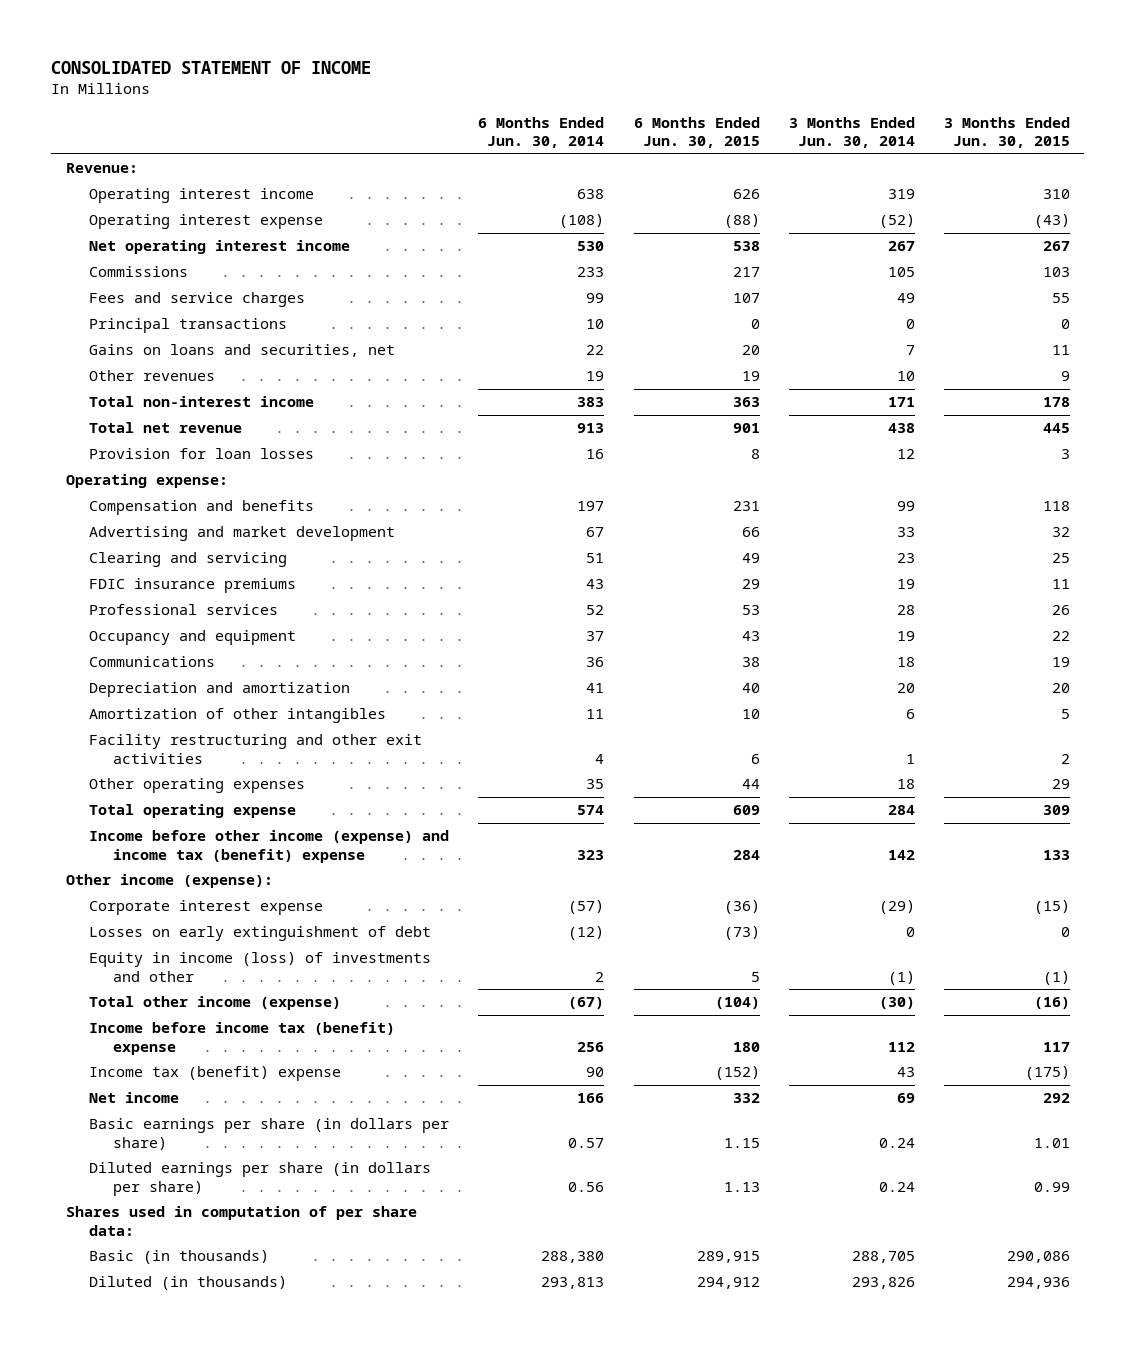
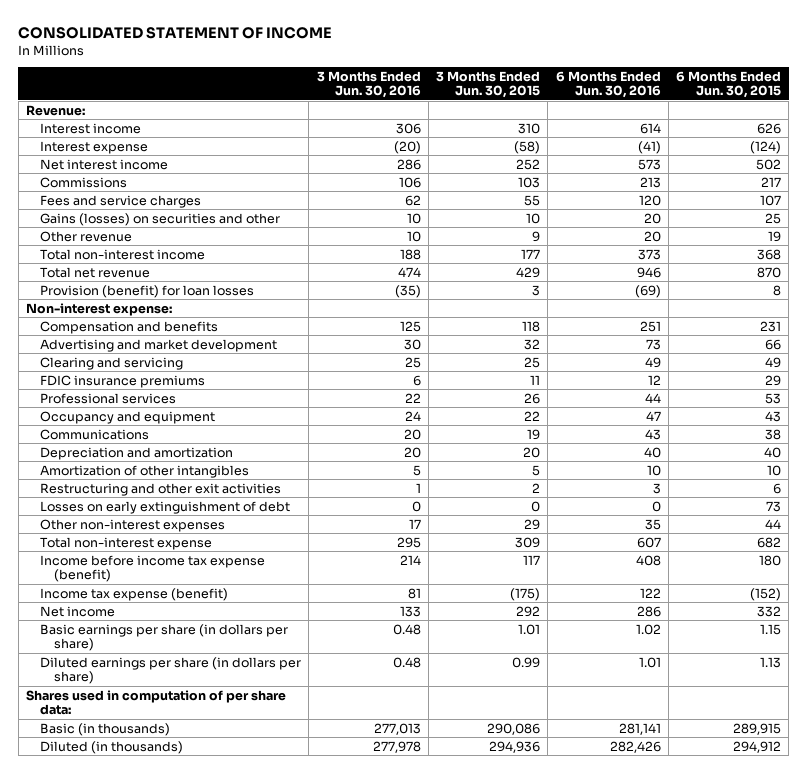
- | 6 Months Ended Jun. 30, 2014 | 6 Months Ended Jun. 30, 2015 | 3 Months Ended Jun. 30, 2014 | 3 Months Ended Jun. 30, 2015
+ | 3 Months Ended Jun. 30, 2016 | 3 Months Ended Jun. 30, 2015 | 6 Months Ended Jun. 30, 2016 | 6 Months Ended Jun. 30, 2015
- Operating interest income | 638 | 626 | 319 | 310
- Operating interest expense | (108) | (88) | (52) | (43)
- Net operating interest income | 530 | 538 | 267 | 267
+ Interest income | 306 | 310 | 614 | 626
+ Interest expense | (20) | (58) | (41) | (124)
+ Net interest income | 286 | 252 | 573 | 502
- Principal transactions | 10 | 0 | 0 | 0
- Gains on loans and securities, net | 22 | 20 | 7 | 11
- Other revenues | 19 | 19 | 10 | 9
- Total non-interest income | 383 | 363 | 171 | 178
- Total net revenue | 913 | 901 | 438 | 445
- Provision for loan losses | 16 | 8 | 12 | 3
- Operating expense:
+ Gains (losses) on securities and other | 10 | 10 | 20 | 25
+ Other revenue | 10 | 9 | 20 | 19
+ Total non-interest income | 188 | 177 | 373 | 368
+ Total net revenue | 474 | 429 | 946 | 870
+ Provision (benefit) for loan losses | (35) | 3 | (69) | 8
+ Non-interest expense:
- Facility restructuring and other exit activities | 4 | 6 | 1 | 2
- Other operating expenses | 35 | 44 | 18 | 29
- Total operating expense | 574 | 609 | 284 | 309
- Income before other income (expense) and income tax (benefit) expense | 323 | 284 | 142 | 133
- Other income (expense):
- Corporate interest expense | (57) | (36) | (29) | (15)
- Losses on early extinguishment of debt | (12) | (73) | 0 | 0
- Equity in income (loss) of investments and other | 2 | 5 | (1) | (1)
- Total other income (expense) | (67) | (104) | (30) | (16)
- Income before income tax (benefit) expense | 256 | 180 | 112 | 117
- Income tax (benefit) expense | 90 | (152) | 43 | (175)
+ Restructuring and other exit activities | 1 | 2 | 3 | 6
+ Losses on early extinguishment of debt | 0 | 0 | 0 | 73
+ Other non-interest expenses | 17 | 29 | 35 | 44
+ Total non-interest expense | 295 | 309 | 607 | 682
+ Income before income tax expense (benefit) | 214 | 117 | 408 | 180
+ Income tax expense (benefit) | 81 | (175) | 122 | (152)

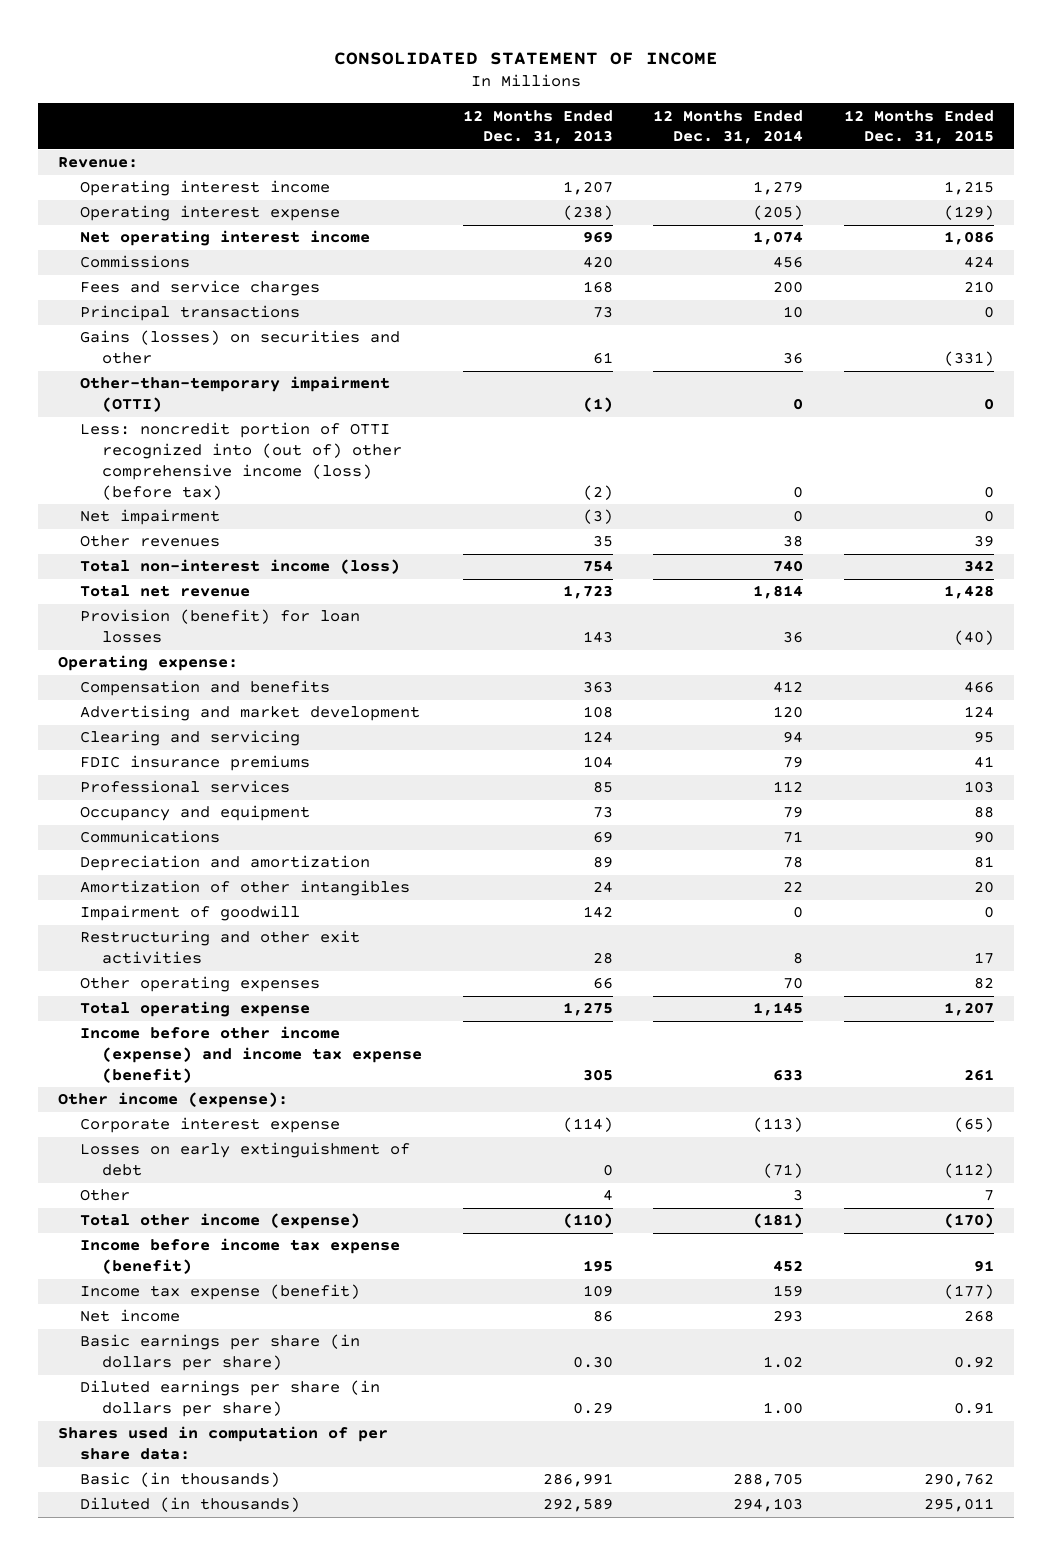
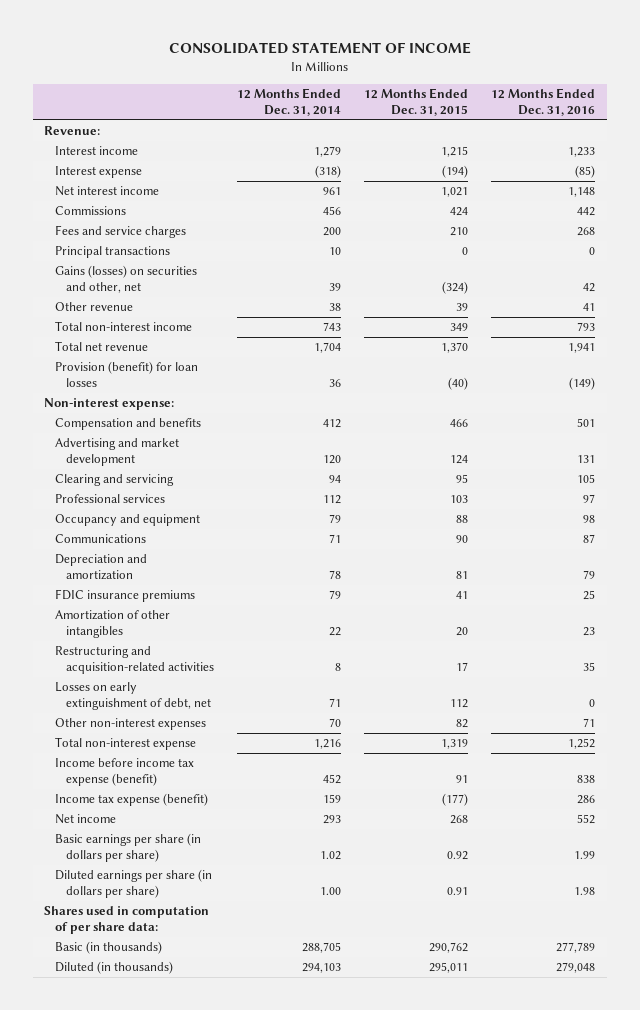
- | 12 Months Ended Dec. 31, 2013 | 12 Months Ended Dec. 31, 2014 | 12 Months Ended Dec. 31, 2015
+ | 12 Months Ended Dec. 31, 2014 | 12 Months Ended Dec. 31, 2015 | 12 Months Ended Dec. 31, 2016
- Operating interest income | 1,207 | 1,279 | 1,215
- Operating interest expense | (238) | (205) | (129)
- Net operating interest income | 969 | 1,074 | 1,086
+ Interest income | 1,279 | 1,215 | 1,233
+ Interest expense | (318) | (194) | (85)
+ Net interest income | 961 | 1,021 | 1,148
- Gains (losses) on securities and other | 61 | 36 | (331)
- Other-than-temporary impairment (OTTI) | (1) | 0 | 0
- Less: noncredit portion of OTTI recognized into (out of) other comprehensive income (loss) (before tax) | (2) | 0 | 0
- Net impairment | (3) | 0 | 0
- Other revenues | 35 | 38 | 39
- Total non-interest income (loss) | 754 | 740 | 342
- Total net revenue | 1,723 | 1,814 | 1,428
+ Gains (losses) on securities and other, net | 39 | (324) | 42
+ Other revenue | 38 | 39 | 41
+ Total non-interest income | 743 | 349 | 793
+ Total net revenue | 1,704 | 1,370 | 1,941
- Operating expense:
+ Non-interest expense:
moved down: FDIC insurance premiums | 79 | 41 | 25
- Impairment of goodwill | 142 | 0 | 0
- Restructuring and other exit activities | 28 | 8 | 17
- Other operating expenses | 66 | 70 | 82
- Total operating expense | 1,275 | 1,145 | 1,207
- Income before other income (expense) and income tax expense (benefit) | 305 | 633 | 261
- Other income (expense):
- Corporate interest expense | (114) | (113) | (65)
- Losses on early extinguishment of debt | 0 | (71) | (112)
- Other | 4 | 3 | 7
- Total other income (expense) | (110) | (181) | (170)
+ Restructuring and acquisition-related activities | 8 | 17 | 35
+ Losses on early extinguishment of debt, net | 71 | 112 | 0
+ Other non-interest expenses | 70 | 82 | 71
+ Total non-interest expense | 1,216 | 1,319 | 1,252

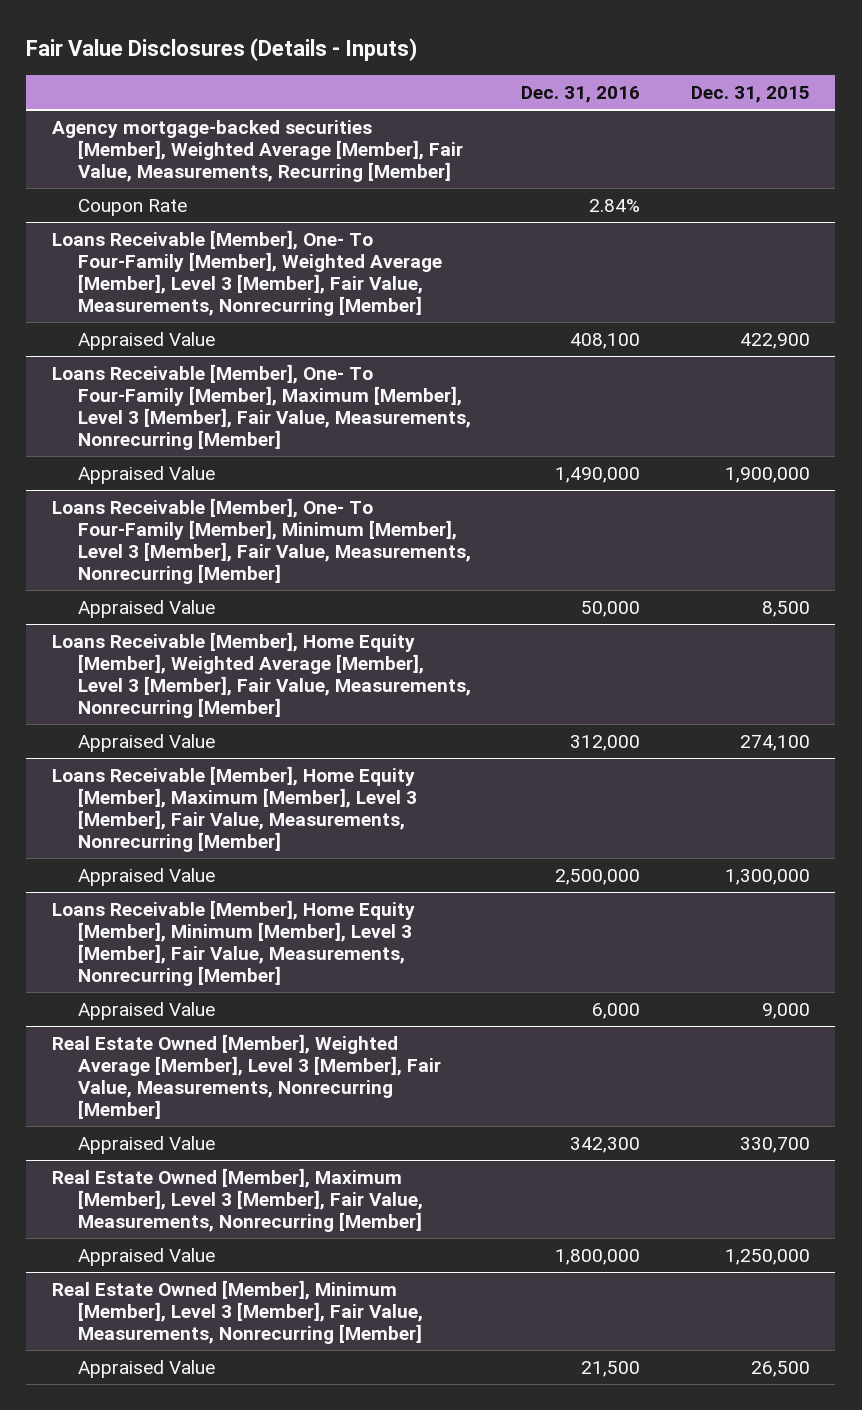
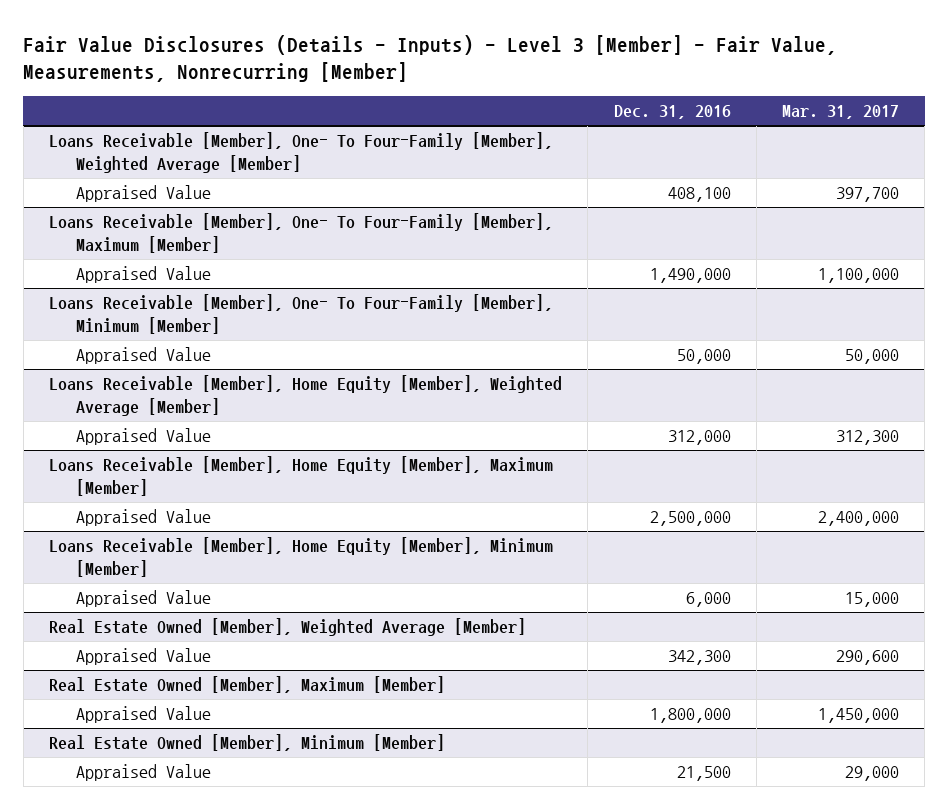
- Fair Value Disclosures (Details - Inputs)
+ Fair Value Disclosures (Details - Inputs) - Level 3 [Member] - Fair Value, Measurements, Nonrecurring [Member]
- | Dec. 31, 2016 | Dec. 31, 2015
+ | Dec. 31, 2016 | Mar. 31, 2017
- Agency mortgage-backed securities [Member], Weighted Average [Member], Fair Value, Measurements, Recurring [Member]
- Coupon Rate | 2.84% |
- Loans Receivable [Member], One- To Four-Family [Member], Weighted Average [Member], Level 3 [Member], Fair Value, Measurements, Nonrecurring [Member]
+ Loans Receivable [Member], One- To Four-Family [Member], Weighted Average [Member]
- Loans Receivable [Member], One- To Four-Family [Member], Maximum [Member], Level 3 [Member], Fair Value, Measurements, Nonrecurring [Member]
+ Loans Receivable [Member], One- To Four-Family [Member], Maximum [Member]
- Loans Receivable [Member], One- To Four-Family [Member], Minimum [Member], Level 3 [Member], Fair Value, Measurements, Nonrecurring [Member]
+ Loans Receivable [Member], One- To Four-Family [Member], Minimum [Member]
- Loans Receivable [Member], Home Equity [Member], Weighted Average [Member], Level 3 [Member], Fair Value, Measurements, Nonrecurring [Member]
+ Loans Receivable [Member], Home Equity [Member], Weighted Average [Member]
- Loans Receivable [Member], Home Equity [Member], Maximum [Member], Level 3 [Member], Fair Value, Measurements, Nonrecurring [Member]
+ Loans Receivable [Member], Home Equity [Member], Maximum [Member]
- Loans Receivable [Member], Home Equity [Member], Minimum [Member], Level 3 [Member], Fair Value, Measurements, Nonrecurring [Member]
+ Loans Receivable [Member], Home Equity [Member], Minimum [Member]
- Real Estate Owned [Member], Weighted Average [Member], Level 3 [Member], Fair Value, Measurements, Nonrecurring [Member]
+ Real Estate Owned [Member], Weighted Average [Member]
- Real Estate Owned [Member], Maximum [Member], Level 3 [Member], Fair Value, Measurements, Nonrecurring [Member]
+ Real Estate Owned [Member], Maximum [Member]
- Real Estate Owned [Member], Minimum [Member], Level 3 [Member], Fair Value, Measurements, Nonrecurring [Member]
+ Real Estate Owned [Member], Minimum [Member]

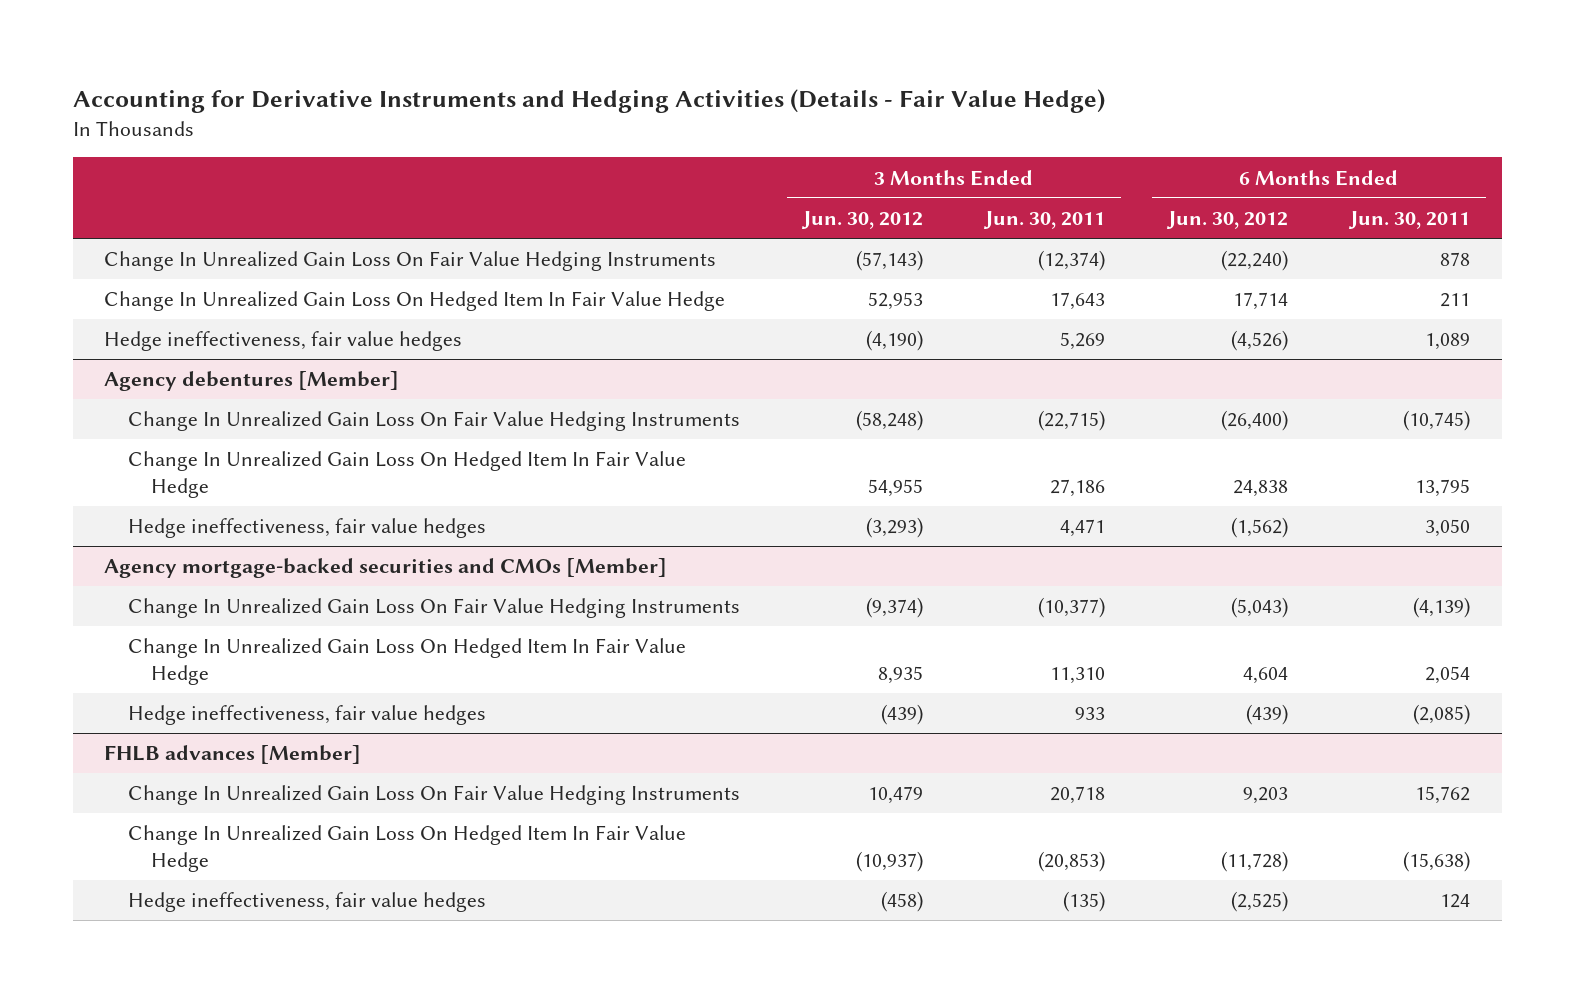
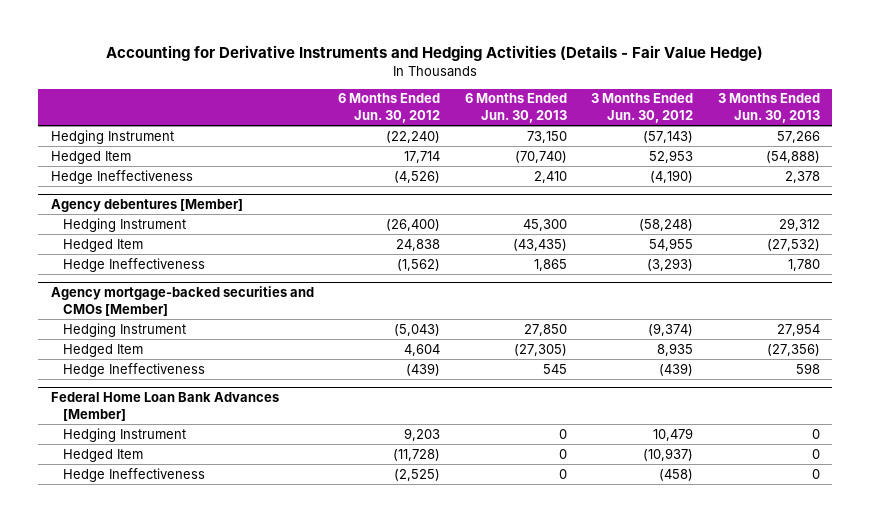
- | 3 Months Ended Jun. 30, 2012 | 3 Months Ended Jun. 30, 2011 | 6 Months Ended Jun. 30, 2012 | 6 Months Ended Jun. 30, 2011
+ | 6 Months Ended Jun. 30, 2012 | 6 Months Ended Jun. 30, 2013 | 3 Months Ended Jun. 30, 2012 | 3 Months Ended Jun. 30, 2013
- Change In Unrealized Gain Loss On Fair Value Hedging Instruments | (57,143) | (12,374) | (22,240) | 878
- Change In Unrealized Gain Loss On Hedged Item In Fair Value Hedge | 52,953 | 17,643 | 17,714 | 211
- Hedge ineffectiveness, fair value hedges | (4,190) | 5,269 | (4,526) | 1,089
+ Hedging Instrument | (22,240) | 73,150 | (57,143) | 57,266
+ Hedged Item | 17,714 | (70,740) | 52,953 | (54,888)
+ Hedge Ineffectiveness | (4,526) | 2,410 | (4,190) | 2,378
@ Agency debentures [Member]
- Change In Unrealized Gain Loss On Fair Value Hedging Instruments | (58,248) | (22,715) | (26,400) | (10,745)
- Change In Unrealized Gain Loss On Hedged Item In Fair Value Hedge | 54,955 | 27,186 | 24,838 | 13,795
- Hedge ineffectiveness, fair value hedges | (3,293) | 4,471 | (1,562) | 3,050
+ Hedging Instrument | (26,400) | 45,300 | (58,248) | 29,312
+ Hedged Item | 24,838 | (43,435) | 54,955 | (27,532)
+ Hedge Ineffectiveness | (1,562) | 1,865 | (3,293) | 1,780
@ Agency mortgage-backed securities and CMOs [Member]
- Change In Unrealized Gain Loss On Fair Value Hedging Instruments | (9,374) | (10,377) | (5,043) | (4,139)
- Change In Unrealized Gain Loss On Hedged Item In Fair Value Hedge | 8,935 | 11,310 | 4,604 | 2,054
- Hedge ineffectiveness, fair value hedges | (439) | 933 | (439) | (2,085)
- FHLB advances [Member]
- Change In Unrealized Gain Loss On Fair Value Hedging Instruments | 10,479 | 20,718 | 9,203 | 15,762
- Change In Unrealized Gain Loss On Hedged Item In Fair Value Hedge | (10,937) | (20,853) | (11,728) | (15,638)
- Hedge ineffectiveness, fair value hedges | (458) | (135) | (2,525) | 124
@ Agency mortgage-backed securities and CMOs [Member]
+ Hedging Instrument | (5,043) | 27,850 | (9,374) | 27,954
+ Hedged Item | 4,604 | (27,305) | 8,935 | (27,356)
+ Hedge Ineffectiveness | (439) | 545 | (439) | 598
+ Federal Home Loan Bank Advances [Member]
+ Hedging Instrument | 9,203 | 0 | 10,479 | 0
+ Hedged Item | (11,728) | 0 | (10,937) | 0
+ Hedge Ineffectiveness | (2,525) | 0 | (458) | 0

